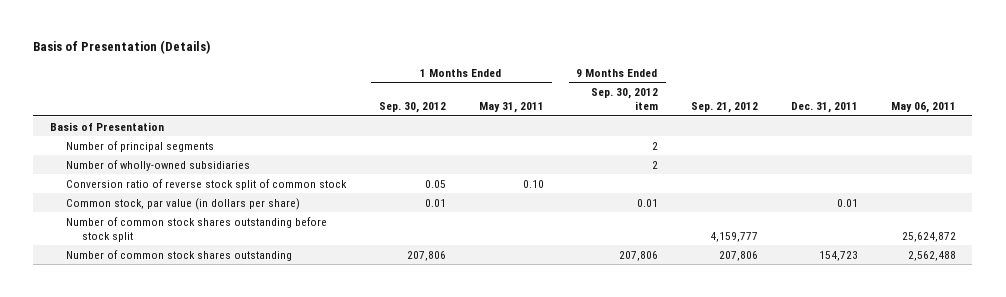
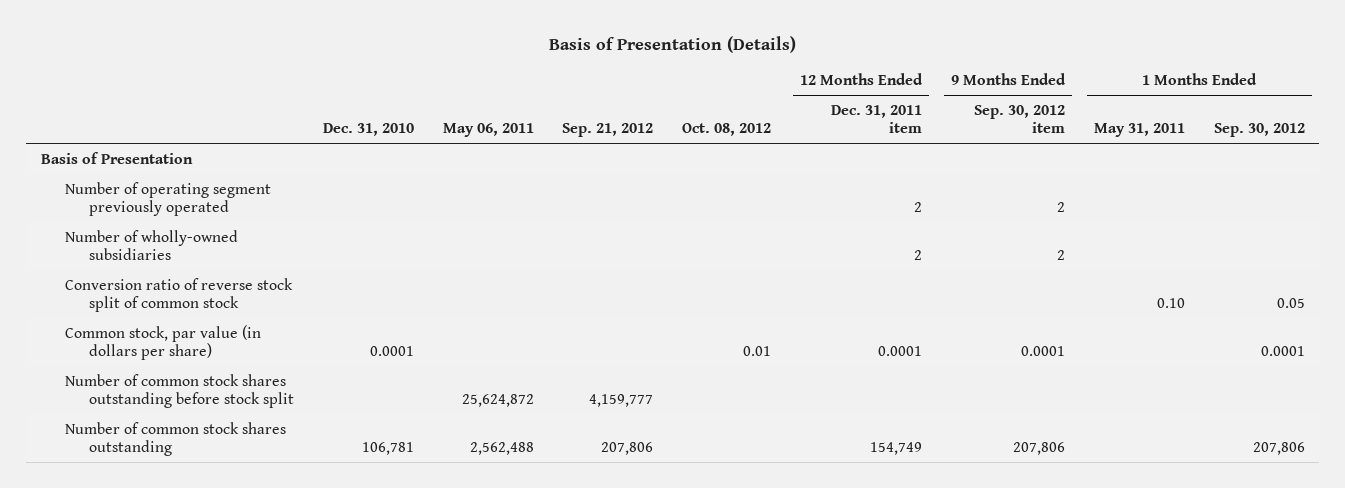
- | 1 Months Ended Sep. 30, 2012 | 1 Months Ended May 31, 2011 | 9 Months Ended Sep. 30, 2012 item | Sep. 21, 2012 | Dec. 31, 2011 | May 06, 2011
+ | Dec. 31, 2010 | May 06, 2011 | Sep. 21, 2012 | Oct. 08, 2012 | 12 Months Ended Dec. 31, 2011 item | 9 Months Ended Sep. 30, 2012 item | 1 Months Ended May 31, 2011 | 1 Months Ended Sep. 30, 2012
- Number of principal segments | | | 2 | | |
+ Number of operating segment previously operated | | | | | 2 | 2 | |
- Common stock, par value (in dollars per share) | 0.01 | | 0.01 | | 0.01 |
+ Common stock, par value (in dollars per share) | 0.0001 | | | 0.01 | 0.0001 | 0.0001 | | 0.0001

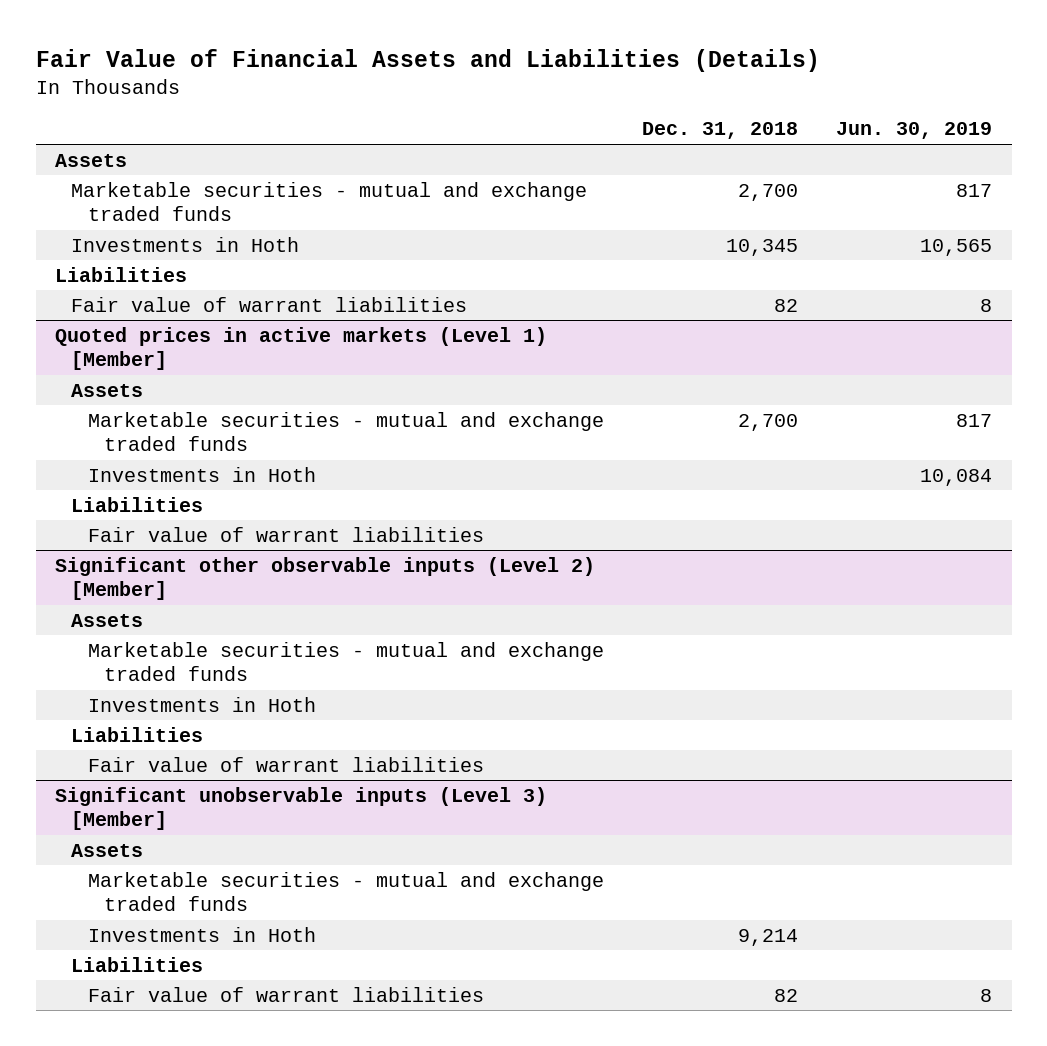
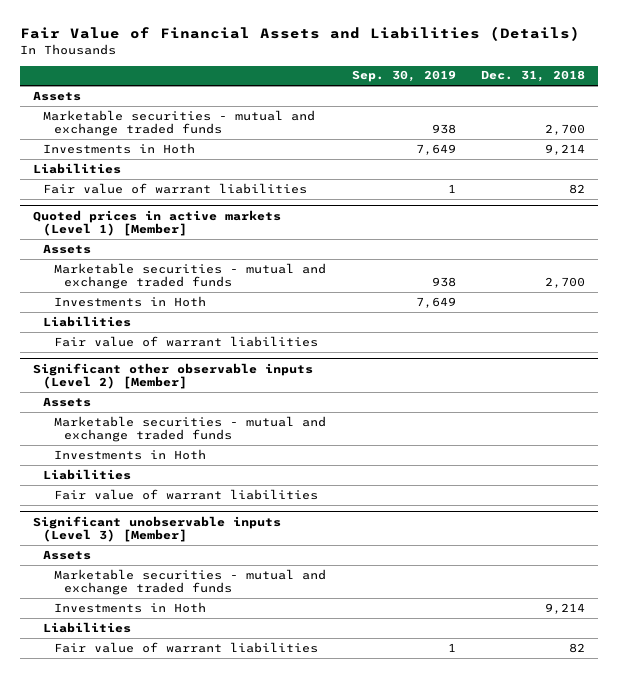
- | Dec. 31, 2018 | Jun. 30, 2019
+ | Sep. 30, 2019 | Dec. 31, 2018
- Investments in Hoth | 10,345 | 10,565
+ Investments in Hoth | 7,649 | 9,214

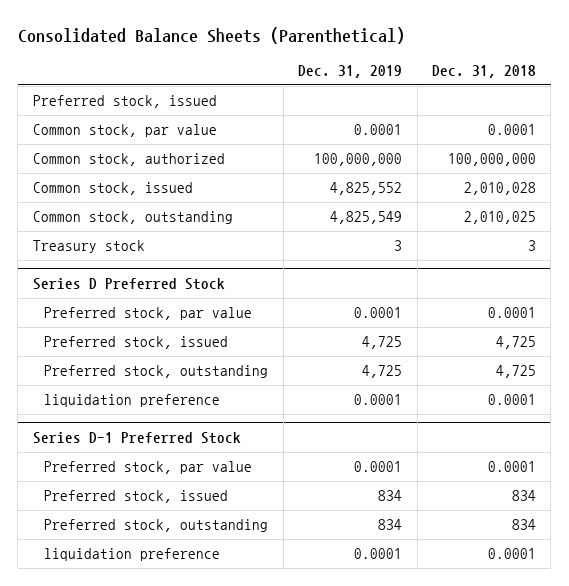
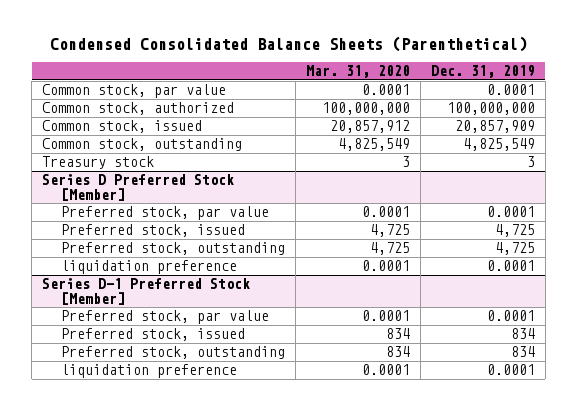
- Consolidated Balance Sheets (Parenthetical)
+ Condensed Consolidated Balance Sheets (Parenthetical)
- | Dec. 31, 2019 | Dec. 31, 2018
+ | Mar. 31, 2020 | Dec. 31, 2019
- Preferred stock, issued
- Common stock, issued | 4,825,552 | 2,010,028
+ Common stock, issued | 20,857,912 | 20,857,909
- Series D Preferred Stock
+ Series D Preferred Stock [Member]
- Series D-1 Preferred Stock
+ Series D-1 Preferred Stock [Member]

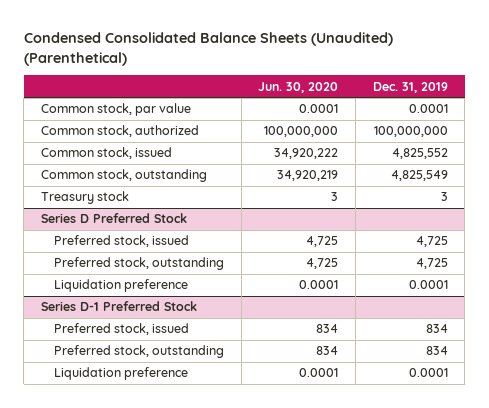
- Condensed Consolidated Balance Sheets (Parenthetical)
+ Condensed Consolidated Balance Sheets (Unaudited) (Parenthetical)
- | Mar. 31, 2020 | Dec. 31, 2019
+ | Jun. 30, 2020 | Dec. 31, 2019
- Common stock, issued | 20,857,912 | 20,857,909
+ Common stock, issued | 34,920,222 | 4,825,552
- Series D Preferred Stock [Member]
- Preferred stock, par value | 0.0001 | 0.0001
+ Series D Preferred Stock
- liquidation preference | 0.0001 | 0.0001
- Series D-1 Preferred Stock [Member]
- Preferred stock, par value | 0.0001 | 0.0001
+ Liquidation preference | 0.0001 | 0.0001
+ Series D-1 Preferred Stock
- liquidation preference | 0.0001 | 0.0001
+ Liquidation preference | 0.0001 | 0.0001

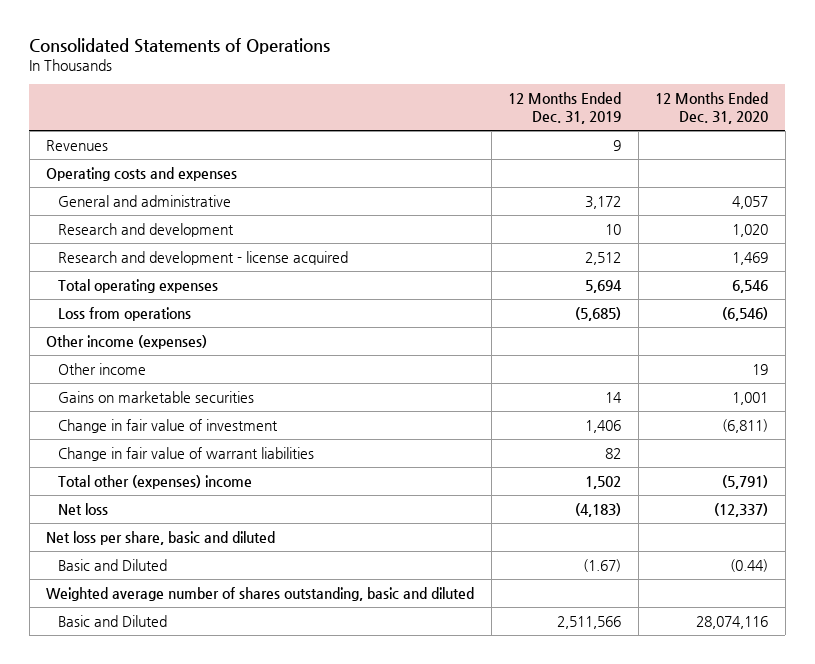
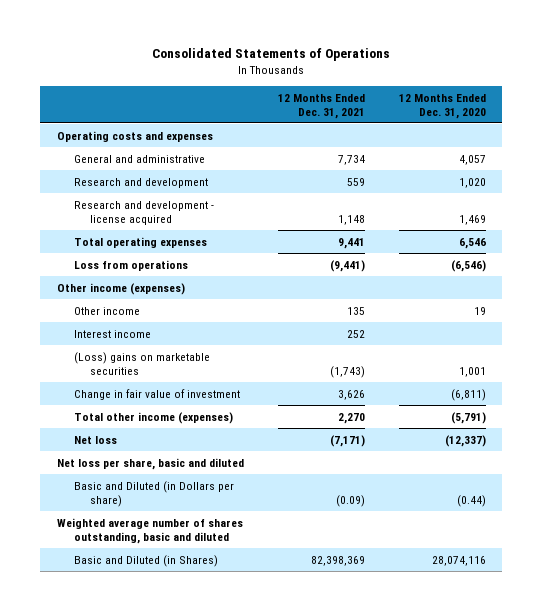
- | 12 Months Ended Dec. 31, 2019 | 12 Months Ended Dec. 31, 2020
+ | 12 Months Ended Dec. 31, 2021 | 12 Months Ended Dec. 31, 2020
- Revenues | 9 |
- Gains on marketable securities | 14 | 1,001
+ Interest income | 252 |
+ (Loss) gains on marketable securities | (1,743) | 1,001
- Change in fair value of warrant liabilities | 82 |
- Total other (expenses) income | 1,502 | (5,791)
+ Total other income (expenses) | 2,270 | (5,791)
- Basic and Diluted | (1.67) | (0.44)
+ Basic and Diluted (in Dollars per share) | (0.09) | (0.44)
- Basic and Diluted | 2,511,566 | 28,074,116
+ Basic and Diluted (in Shares) | 82,398,369 | 28,074,116

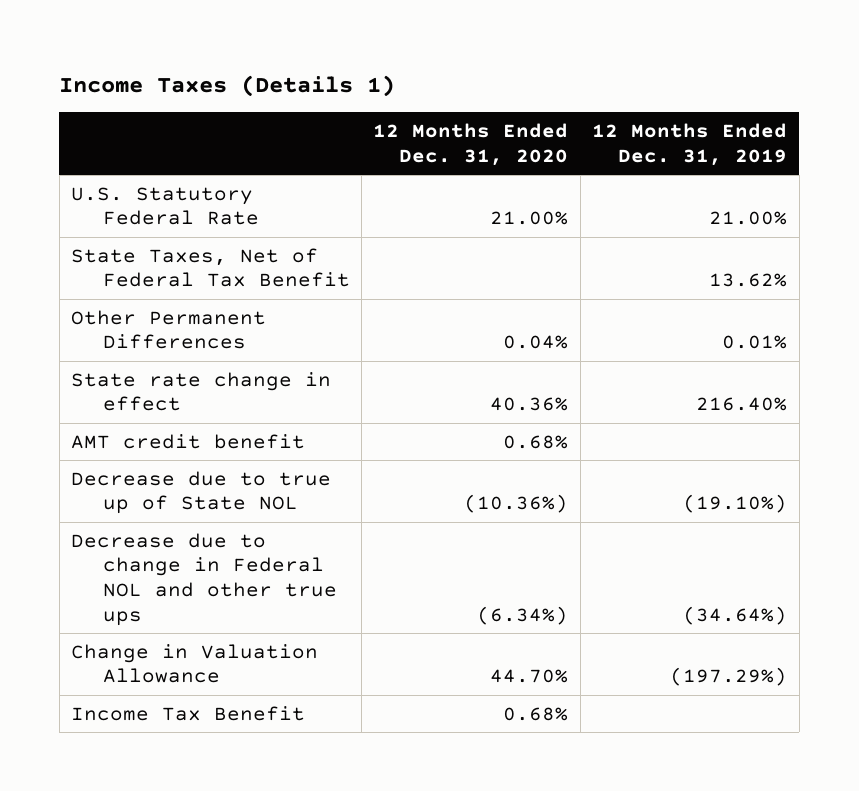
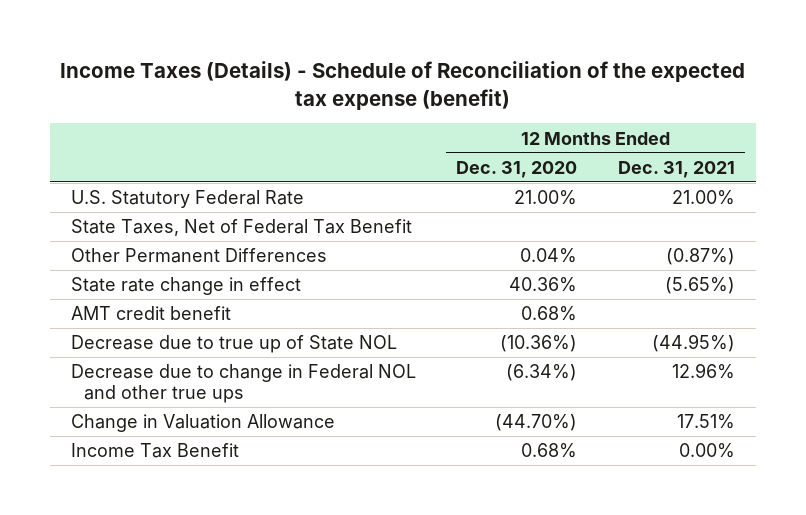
- Income Taxes (Details 1)
+ Income Taxes (Details) - Schedule of Reconciliation of the expected tax expense (benefit)
- | 12 Months Ended Dec. 31, 2020 | 12 Months Ended Dec. 31, 2019
+ | 12 Months Ended Dec. 31, 2020 | 12 Months Ended Dec. 31, 2021
- Change in Valuation Allowance | 44.70% | (197.29%)
+ Change in Valuation Allowance | (44.70%) | 17.51%

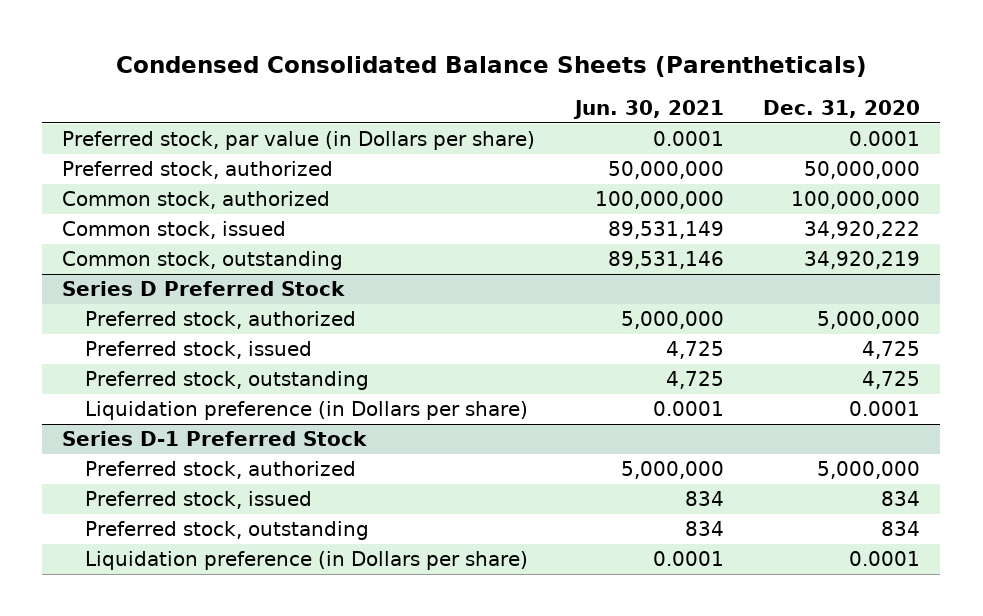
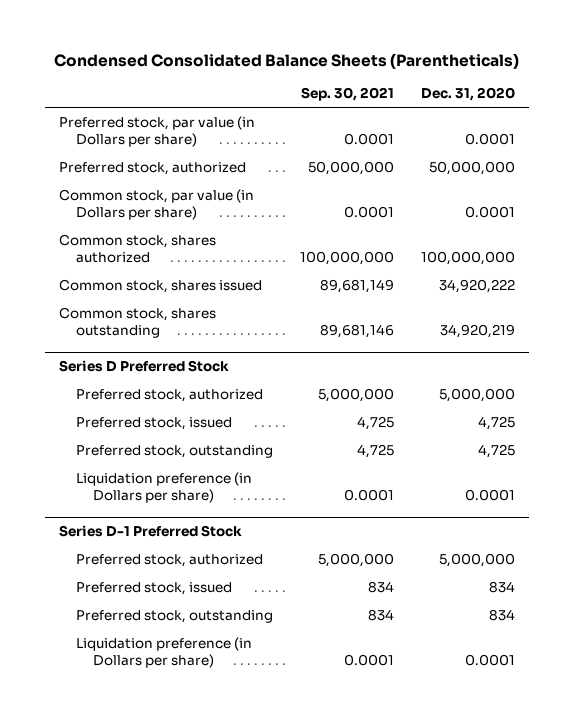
- | Jun. 30, 2021 | Dec. 31, 2020
+ | Sep. 30, 2021 | Dec. 31, 2020
- Common stock, authorized | 100,000,000 | 100,000,000
- Common stock, issued | 89,531,149 | 34,920,222
- Common stock, outstanding | 89,531,146 | 34,920,219
+ Common stock, par value (in Dollars per share) | 0.0001 | 0.0001
+ Common stock, shares authorized | 100,000,000 | 100,000,000
+ Common stock, shares issued | 89,681,149 | 34,920,222
+ Common stock, shares outstanding | 89,681,146 | 34,920,219

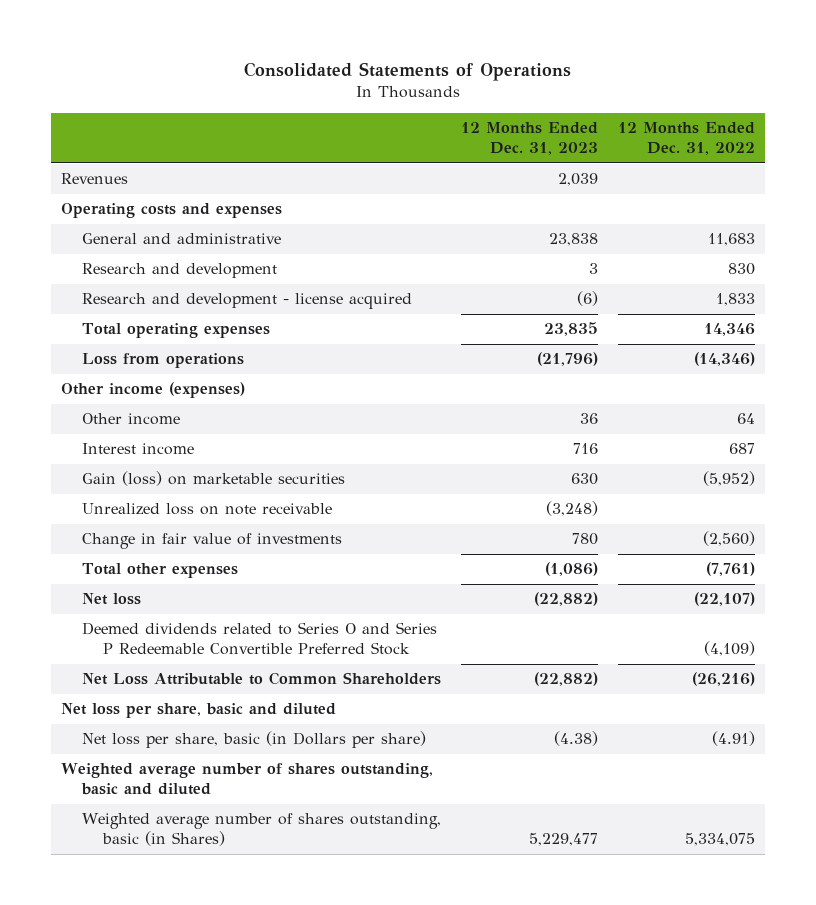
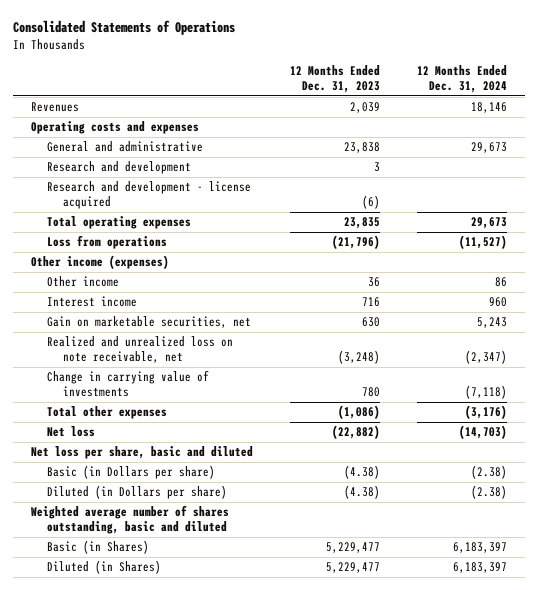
- | 12 Months Ended Dec. 31, 2023 | 12 Months Ended Dec. 31, 2022
+ | 12 Months Ended Dec. 31, 2023 | 12 Months Ended Dec. 31, 2024
- Gain (loss) on marketable securities | 630 | (5,952)
- Unrealized loss on note receivable | (3,248) |
- Change in fair value of investments | 780 | (2,560)
+ Gain on marketable securities, net | 630 | 5,243
+ Realized and unrealized loss on note receivable, net | (3,248) | (2,347)
+ Change in carrying value of investments | 780 | (7,118)
- Deemed dividends related to Series O and Series P Redeemable Convertible Preferred Stock | | (4,109)
- Net Loss Attributable to Common Shareholders | (22,882) | (26,216)
- Net loss per share, basic (in Dollars per share) | (4.38) | (4.91)
+ Basic (in Dollars per share) | (4.38) | (2.38)
+ Diluted (in Dollars per share) | (4.38) | (2.38)
- Weighted average number of shares outstanding, basic (in Shares) | 5,229,477 | 5,334,075
+ Basic (in Shares) | 5,229,477 | 6,183,397
+ Diluted (in Shares) | 5,229,477 | 6,183,397

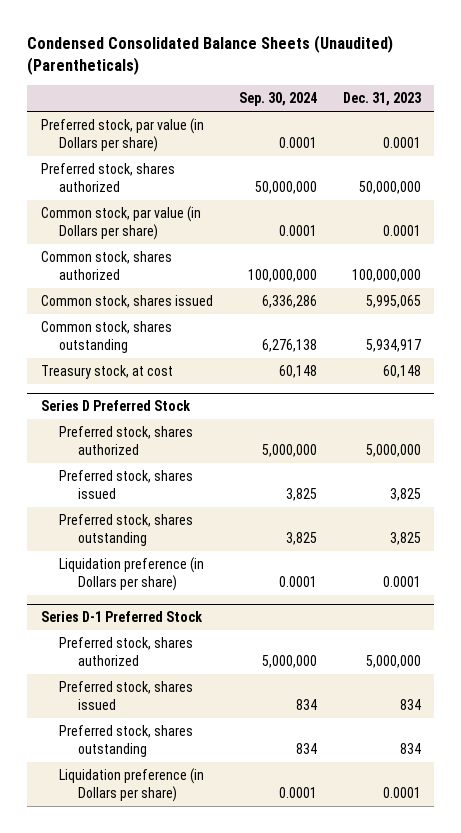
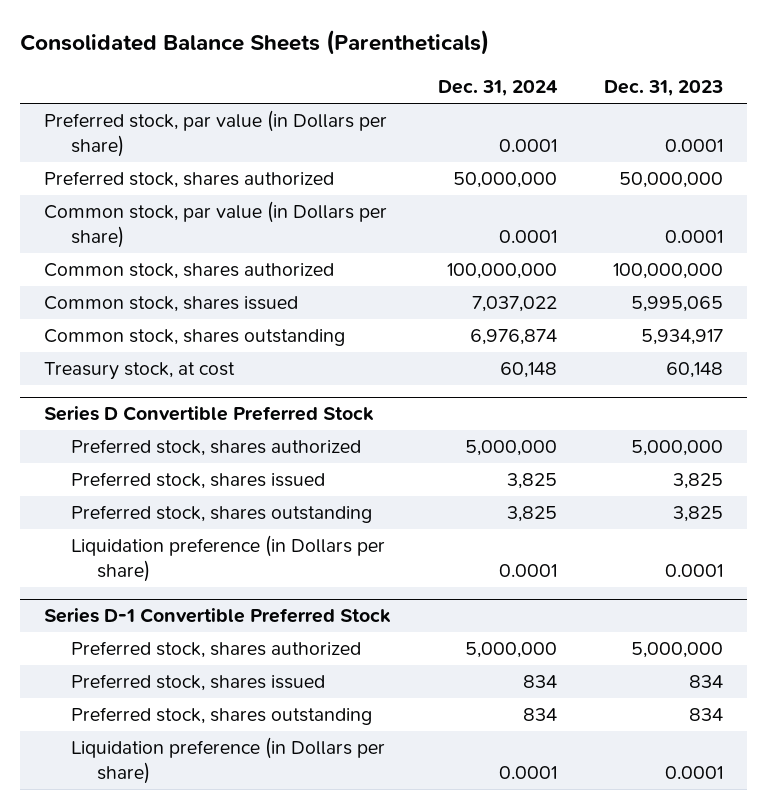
- Condensed Consolidated Balance Sheets (Unaudited) (Parentheticals)
+ Consolidated Balance Sheets (Parentheticals)
- | Sep. 30, 2024 | Dec. 31, 2023
+ | Dec. 31, 2024 | Dec. 31, 2023
- Series D Preferred Stock
+ Series D Convertible Preferred Stock
- Series D-1 Preferred Stock
+ Series D-1 Convertible Preferred Stock

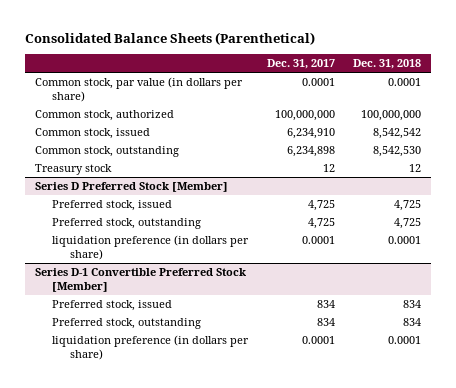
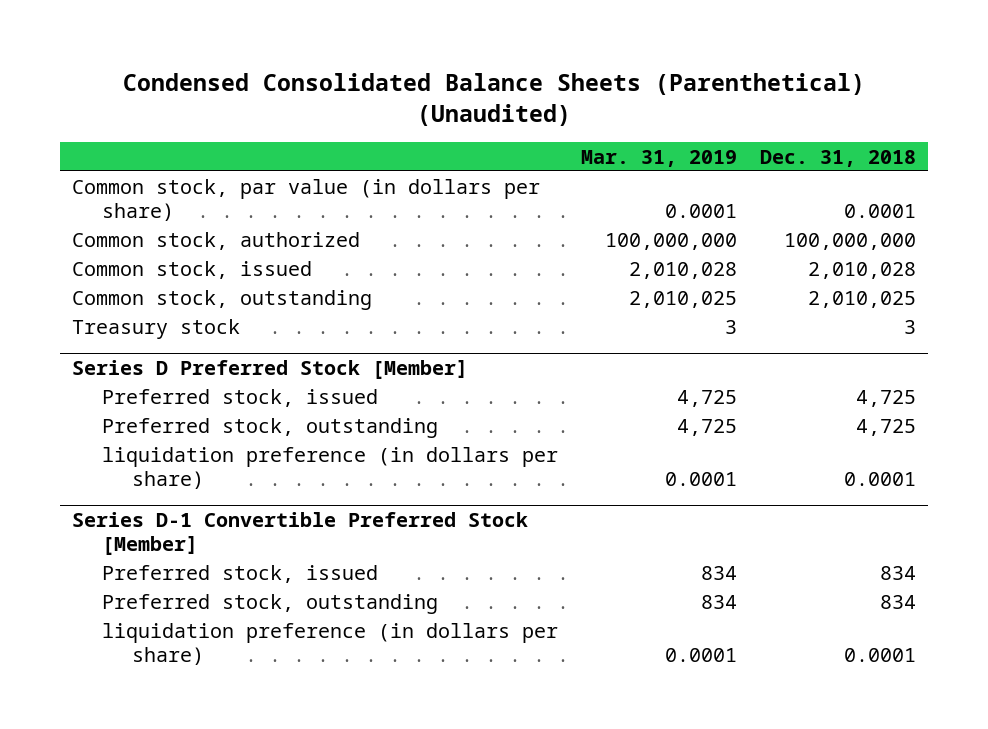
- Consolidated Balance Sheets (Parenthetical)
+ Condensed Consolidated Balance Sheets (Parenthetical) (Unaudited)
- | Dec. 31, 2017 | Dec. 31, 2018
+ | Mar. 31, 2019 | Dec. 31, 2018
- Common stock, issued | 6,234,910 | 8,542,542
- Common stock, outstanding | 6,234,898 | 8,542,530
- Treasury stock | 12 | 12
+ Common stock, issued | 2,010,028 | 2,010,028
+ Common stock, outstanding | 2,010,025 | 2,010,025
+ Treasury stock | 3 | 3

